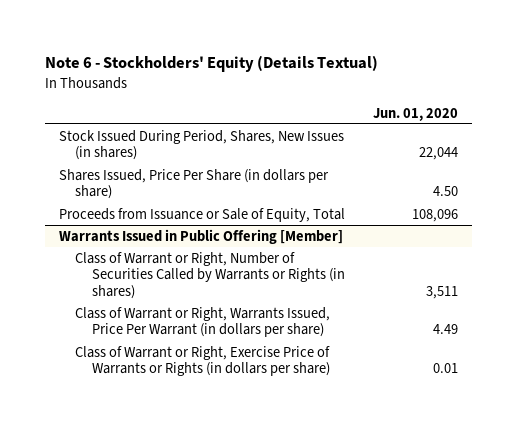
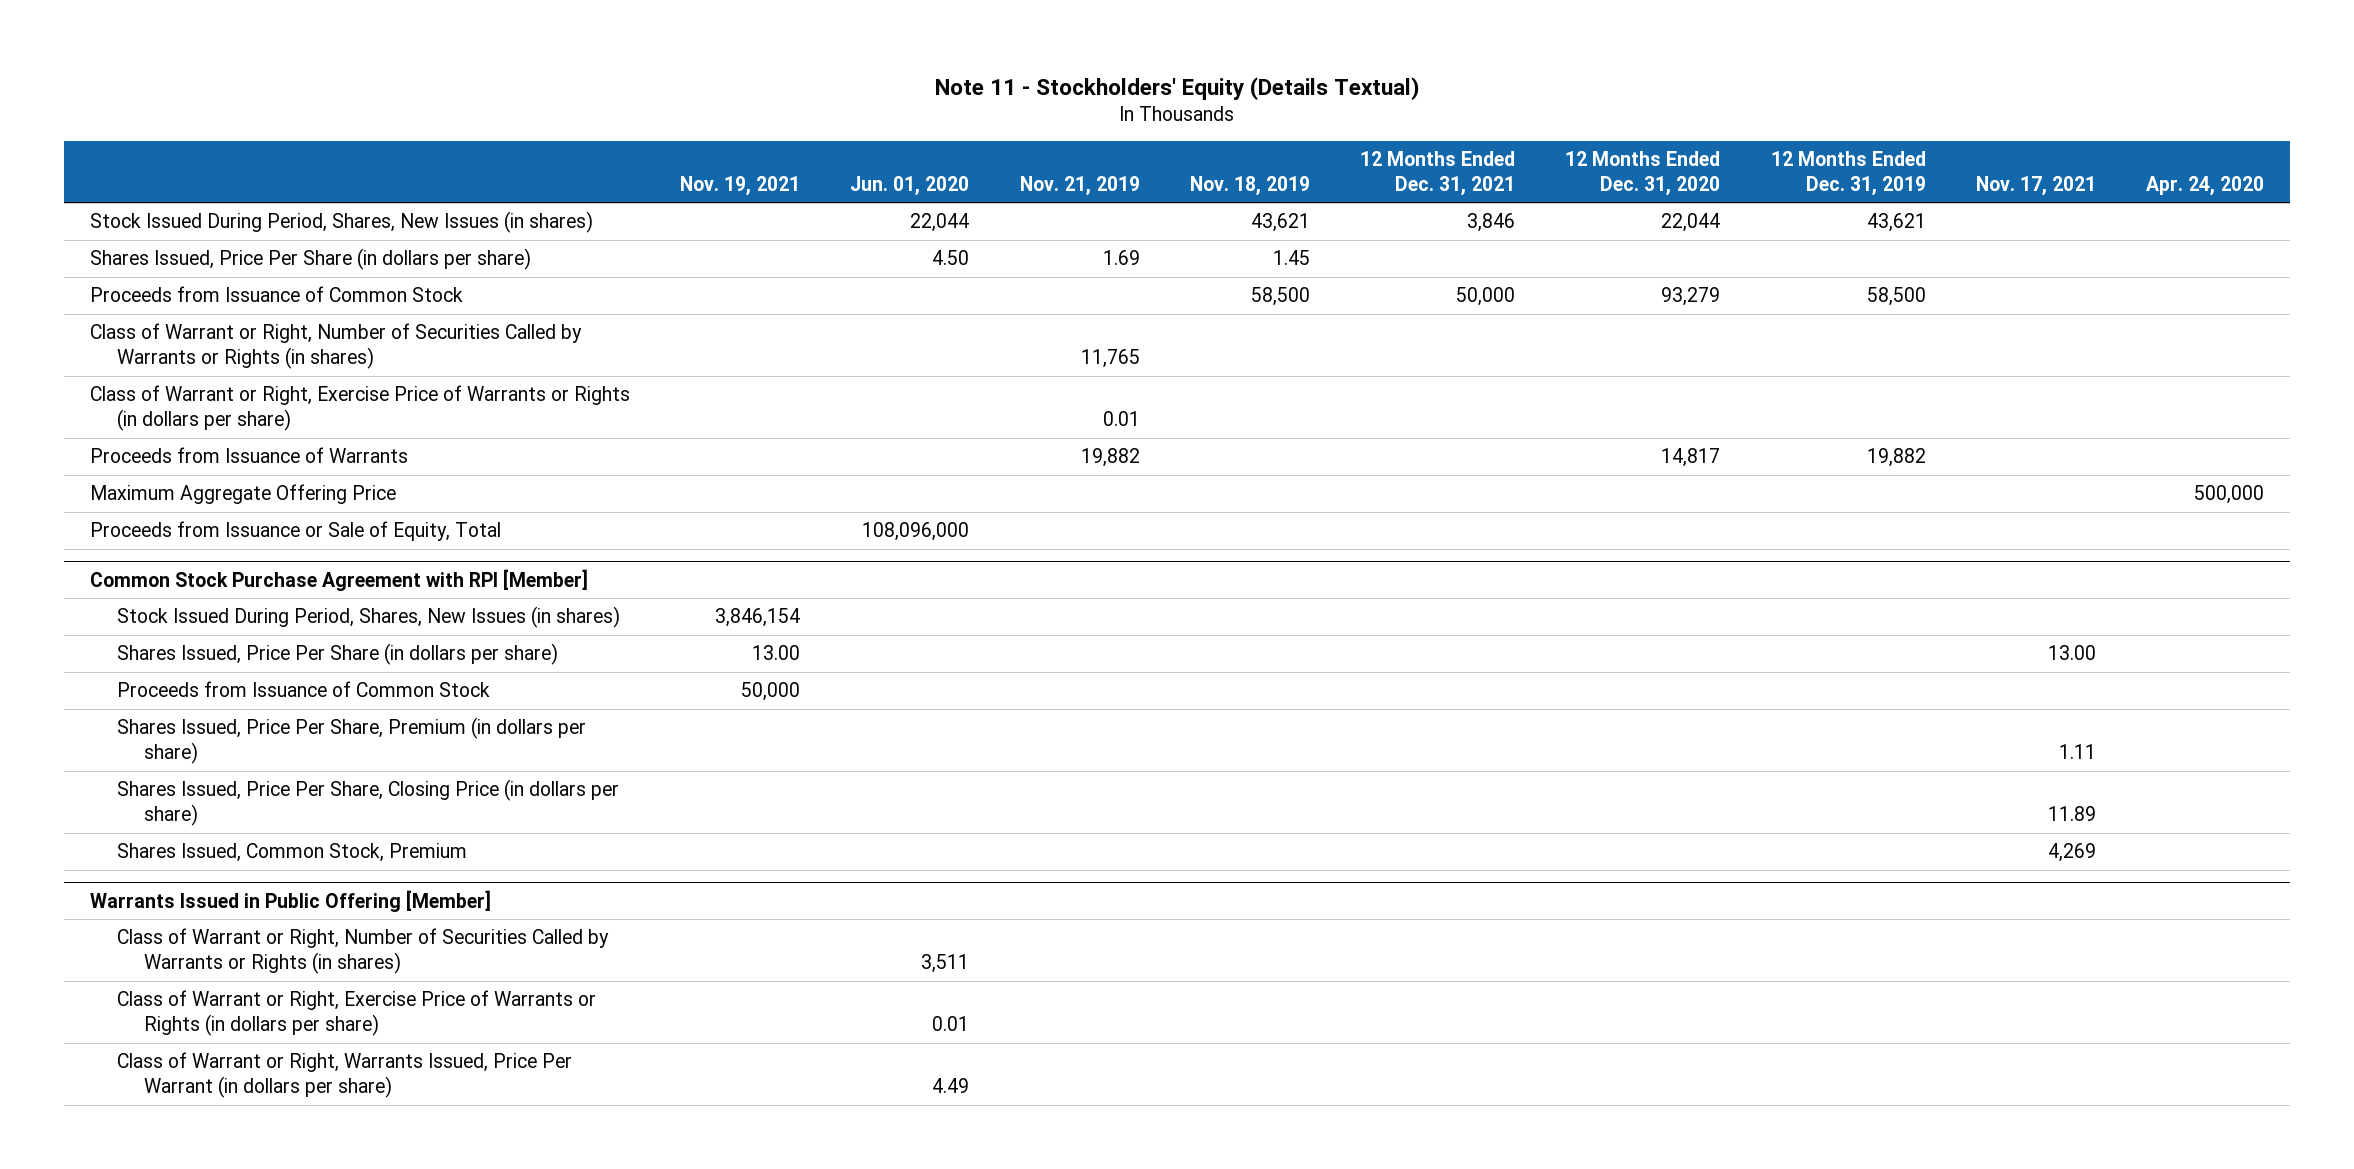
- Note 6 - Stockholders' Equity (Details Textual)
+ Note 11 - Stockholders' Equity (Details Textual)
- | Jun. 01, 2020
+ | Nov. 19, 2021 | Jun. 01, 2020 | Nov. 21, 2019 | Nov. 18, 2019 | 12 Months Ended Dec. 31, 2021 | 12 Months Ended Dec. 31, 2020 | 12 Months Ended Dec. 31, 2019 | Nov. 17, 2021 | Apr. 24, 2020
- Proceeds from Issuance or Sale of Equity, Total | 108,096
+ Proceeds from Issuance of Common Stock | | | | 58,500 | 50,000 | 93,279 | 58,500 | |
+ Class of Warrant or Right, Number of Securities Called by Warrants or Rights (in shares) | | | 11,765 | | | | | |
+ Class of Warrant or Right, Exercise Price of Warrants or Rights (in dollars per share) | | | 0.01 | | | | | |
+ Proceeds from Issuance of Warrants | | | 19,882 | | | 14,817 | 19,882 | |
+ Maximum Aggregate Offering Price | | | | | | | | | 500,000
+ Proceeds from Issuance or Sale of Equity, Total | | 108,096,000 | | | | | | |
+ Common Stock Purchase Agreement with RPI [Member]
+ Stock Issued During Period, Shares, New Issues (in shares) | 3,846,154 | | | | | | | |
+ Shares Issued, Price Per Share (in dollars per share) | 13.00 | | | | | | | 13.00 |
+ Proceeds from Issuance of Common Stock | 50,000 | | | | | | | |
+ Shares Issued, Price Per Share, Premium (in dollars per share) | | | | | | | | 1.11 |
+ Shares Issued, Price Per Share, Closing Price (in dollars per share) | | | | | | | | 11.89 |
+ Shares Issued, Common Stock, Premium | | | | | | | | 4,269 |
@ Warrants Issued in Public Offering [Member]
moved down: Class of Warrant or Right, Warrants Issued, Price Per Warrant (in dollars per share) | | 4.49 | | | | | | |

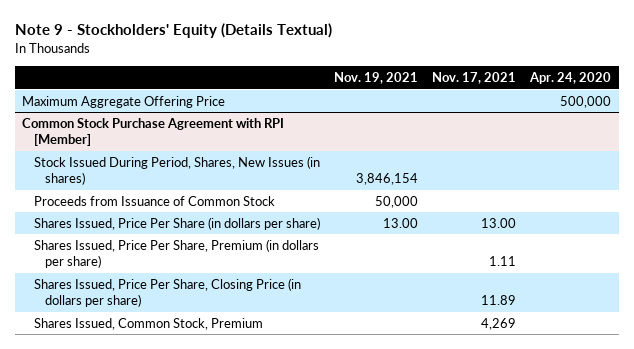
- Note 11 - Stockholders' Equity (Details Textual)
+ Note 9 - Stockholders' Equity (Details Textual)
- | Nov. 19, 2021 | Jun. 01, 2020 | Nov. 21, 2019 | Nov. 18, 2019 | 12 Months Ended Dec. 31, 2021 | 12 Months Ended Dec. 31, 2020 | 12 Months Ended Dec. 31, 2019 | Nov. 17, 2021 | Apr. 24, 2020
+ | Nov. 19, 2021 | Nov. 17, 2021 | Apr. 24, 2020
- Stock Issued During Period, Shares, New Issues (in shares) | | 22,044 | | 43,621 | 3,846 | 22,044 | 43,621 | |
- Shares Issued, Price Per Share (in dollars per share) | | 4.50 | 1.69 | 1.45 | | | | |
- Proceeds from Issuance of Common Stock | | | | 58,500 | 50,000 | 93,279 | 58,500 | |
- Class of Warrant or Right, Number of Securities Called by Warrants or Rights (in shares) | | | 11,765 | | | | | |
- Class of Warrant or Right, Exercise Price of Warrants or Rights (in dollars per share) | | | 0.01 | | | | | |
- Proceeds from Issuance of Warrants | | | 19,882 | | | 14,817 | 19,882 | |
- Proceeds from Issuance or Sale of Equity, Total | | 108,096,000 | | | | | | |
@ Common Stock Purchase Agreement with RPI [Member]
moved down: Shares Issued, Price Per Share (in dollars per share) | 13.00 | 13.00 |
- Warrants Issued in Public Offering [Member]
- Class of Warrant or Right, Number of Securities Called by Warrants or Rights (in shares) | | 3,511 | | | | | | |
- Class of Warrant or Right, Exercise Price of Warrants or Rights (in dollars per share) | | 0.01 | | | | | | |
- Class of Warrant or Right, Warrants Issued, Price Per Warrant (in dollars per share) | | 4.49 | | | | | | |

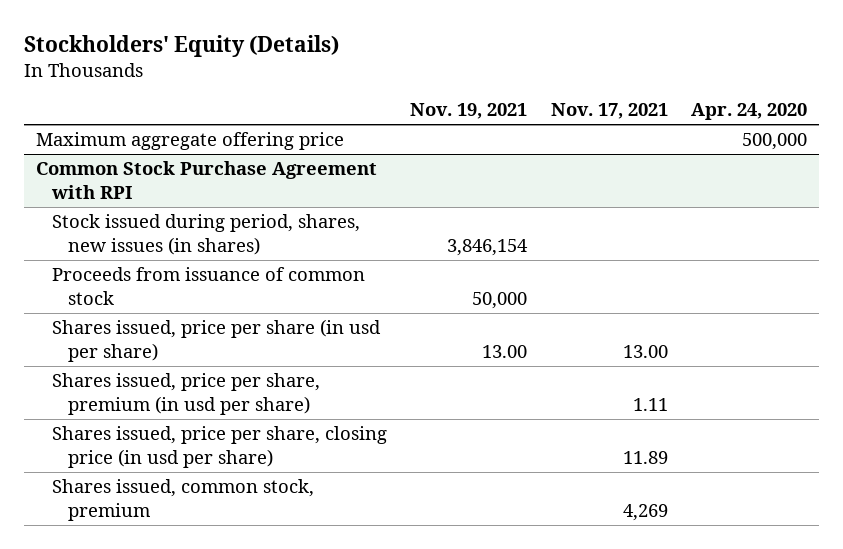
- Note 9 - Stockholders' Equity (Details Textual)
+ Stockholders' Equity (Details)
- Maximum Aggregate Offering Price | | | 500,000
- Common Stock Purchase Agreement with RPI [Member]
- Stock Issued During Period, Shares, New Issues (in shares) | 3,846,154 | |
- Proceeds from Issuance of Common Stock | 50,000 | |
- Shares Issued, Price Per Share (in dollars per share) | 13.00 | 13.00 |
- Shares Issued, Price Per Share, Premium (in dollars per share) | | 1.11 |
- Shares Issued, Price Per Share, Closing Price (in dollars per share) | | 11.89 |
- Shares Issued, Common Stock, Premium | | 4,269 |
+ Maximum aggregate offering price | | | 500,000
+ Common Stock Purchase Agreement with RPI
+ Stock issued during period, shares, new issues (in shares) | 3,846,154 | |
+ Proceeds from issuance of common stock | 50,000 | |
+ Shares issued, price per share (in usd per share) | 13.00 | 13.00 |
+ Shares issued, price per share, premium (in usd per share) | | 1.11 |
+ Shares issued, price per share, closing price (in usd per share) | | 11.89 |
+ Shares issued, common stock, premium | | 4,269 |

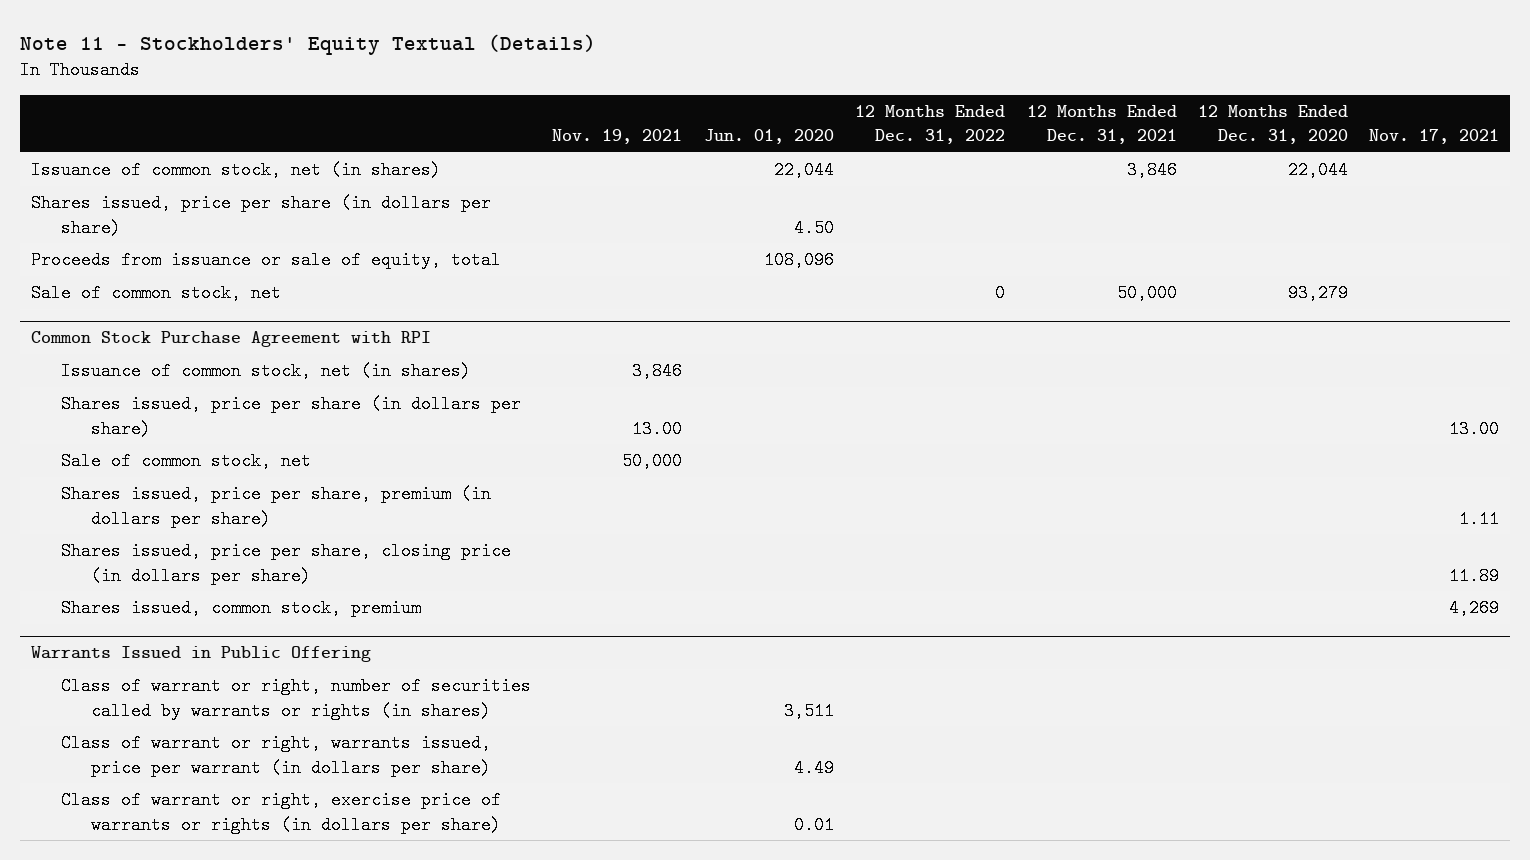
- Stockholders' Equity (Details)
+ Note 11 - Stockholders' Equity Textual (Details)
- | Nov. 19, 2021 | Nov. 17, 2021 | Apr. 24, 2020
+ | Nov. 19, 2021 | Jun. 01, 2020 | 12 Months Ended Dec. 31, 2022 | 12 Months Ended Dec. 31, 2021 | 12 Months Ended Dec. 31, 2020 | Nov. 17, 2021
- Maximum aggregate offering price | | | 500,000
+ Issuance of common stock, net (in shares) | | 22,044 | | 3,846 | 22,044 |
+ Shares issued, price per share (in dollars per share) | | 4.50 | | | |
+ Proceeds from issuance or sale of equity, total | | 108,096 | | | |
+ Sale of common stock, net | | | 0 | 50,000 | 93,279 |
@ Common Stock Purchase Agreement with RPI
- Stock issued during period, shares, new issues (in shares) | 3,846,154 | |
- Proceeds from issuance of common stock | 50,000 | |
- Shares issued, price per share (in usd per share) | 13.00 | 13.00 |
- Shares issued, price per share, premium (in usd per share) | | 1.11 |
- Shares issued, price per share, closing price (in usd per share) | | 11.89 |
+ Issuance of common stock, net (in shares) | 3,846 | | | | |
+ Shares issued, price per share (in dollars per share) | 13.00 | | | | | 13.00
+ Sale of common stock, net | 50,000 | | | | |
+ Shares issued, price per share, premium (in dollars per share) | | | | | | 1.11
+ Shares issued, price per share, closing price (in dollars per share) | | | | | | 11.89
+ Warrants Issued in Public Offering
+ Class of warrant or right, number of securities called by warrants or rights (in shares) | | 3,511 | | | |
+ Class of warrant or right, warrants issued, price per warrant (in dollars per share) | | 4.49 | | | |
+ Class of warrant or right, exercise price of warrants or rights (in dollars per share) | | 0.01 | | | |

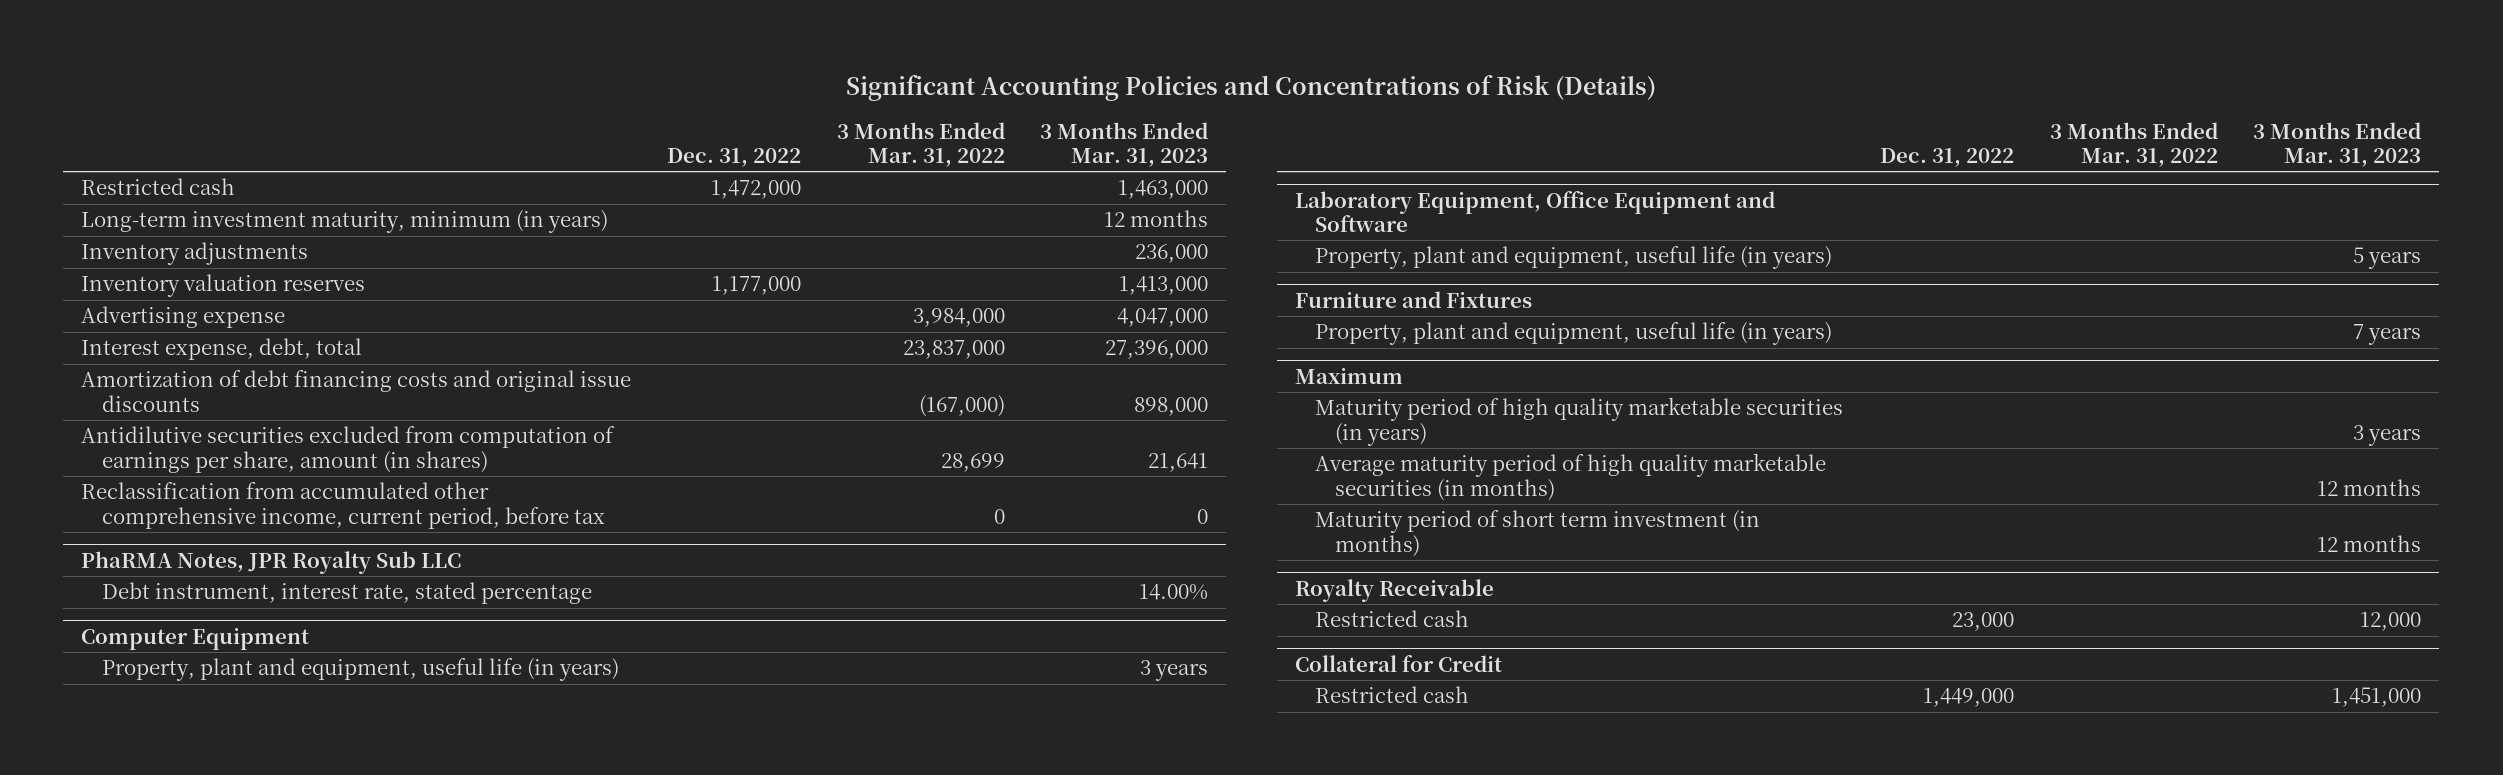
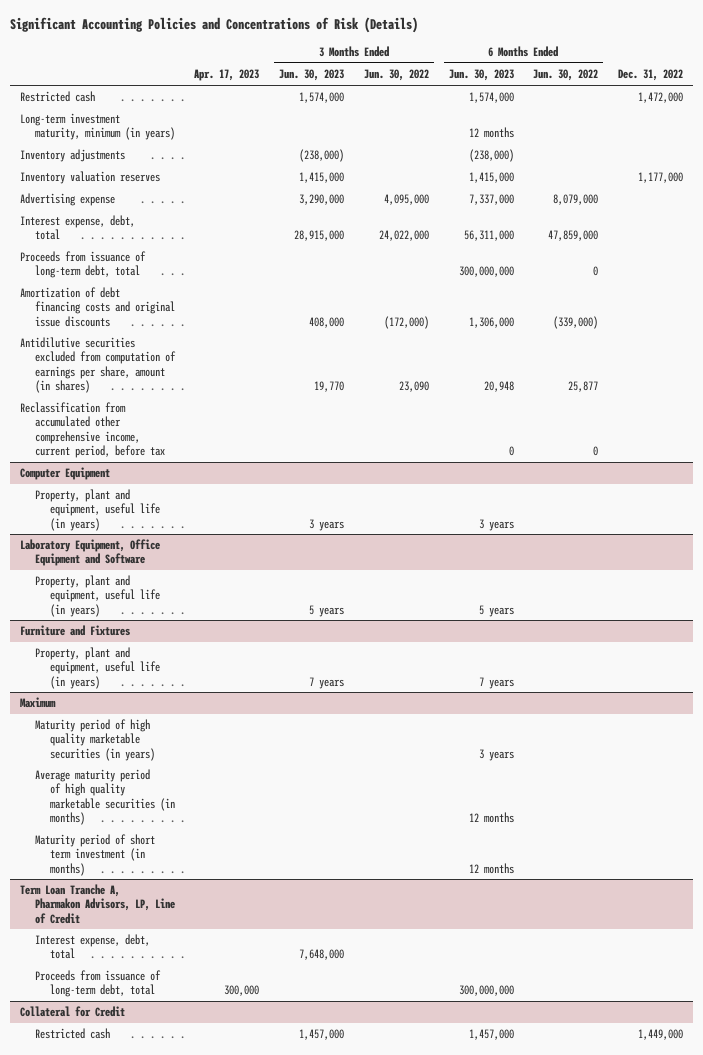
- | Dec. 31, 2022 | 3 Months Ended Mar. 31, 2022 | 3 Months Ended Mar. 31, 2023
+ | Apr. 17, 2023 | 3 Months Ended Jun. 30, 2023 | 3 Months Ended Jun. 30, 2022 | 6 Months Ended Jun. 30, 2023 | 6 Months Ended Jun. 30, 2022 | Dec. 31, 2022
+ Proceeds from issuance of long-term debt, total | | | | 300,000,000 | 0 |
- PhaRMA Notes, JPR Royalty Sub LLC
- Debt instrument, interest rate, stated percentage | | | 14.00%
- Royalty Receivable
- Restricted cash | 23,000 | | 12,000
+ Term Loan Tranche A, Pharmakon Advisors, LP, Line of Credit
+ Interest expense, debt, total | | 7,648,000 | | | |
+ Proceeds from issuance of long-term debt, total | 300,000 | | | 300,000,000 | |

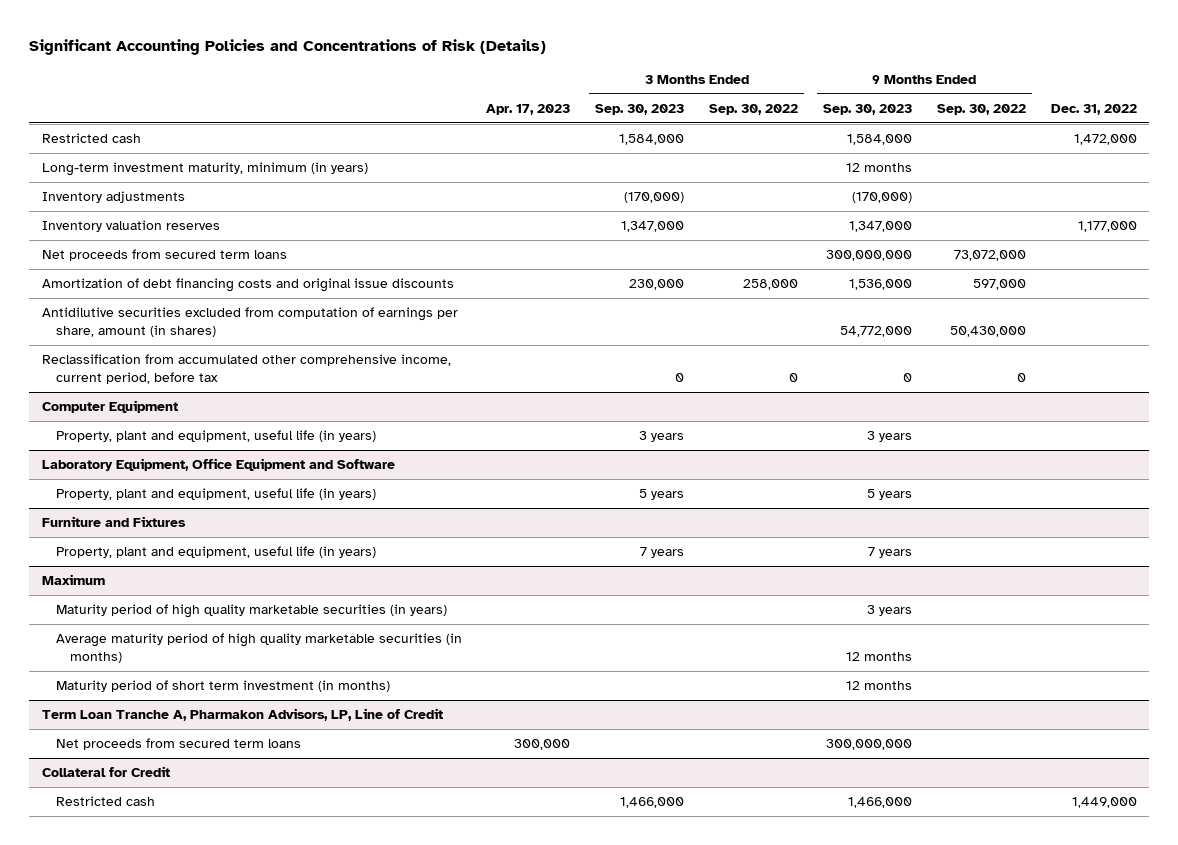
- | Apr. 17, 2023 | 3 Months Ended Jun. 30, 2023 | 3 Months Ended Jun. 30, 2022 | 6 Months Ended Jun. 30, 2023 | 6 Months Ended Jun. 30, 2022 | Dec. 31, 2022
+ | Apr. 17, 2023 | 3 Months Ended Sep. 30, 2023 | 3 Months Ended Sep. 30, 2022 | 9 Months Ended Sep. 30, 2023 | 9 Months Ended Sep. 30, 2022 | Dec. 31, 2022
- Advertising expense | | 3,290,000 | 4,095,000 | 7,337,000 | 8,079,000 |
- Interest expense, debt, total | | 28,915,000 | 24,022,000 | 56,311,000 | 47,859,000 |
- Proceeds from issuance of long-term debt, total | | | | 300,000,000 | 0 |
+ Net proceeds from secured term loans | | | | 300,000,000 | 73,072,000 |
@ Term Loan Tranche A, Pharmakon Advisors, LP, Line of Credit
- Interest expense, debt, total | | 7,648,000 | | | |
- Proceeds from issuance of long-term debt, total | 300,000 | | | 300,000,000 | |
+ Net proceeds from secured term loans | 300,000 | | | 300,000,000 | |

